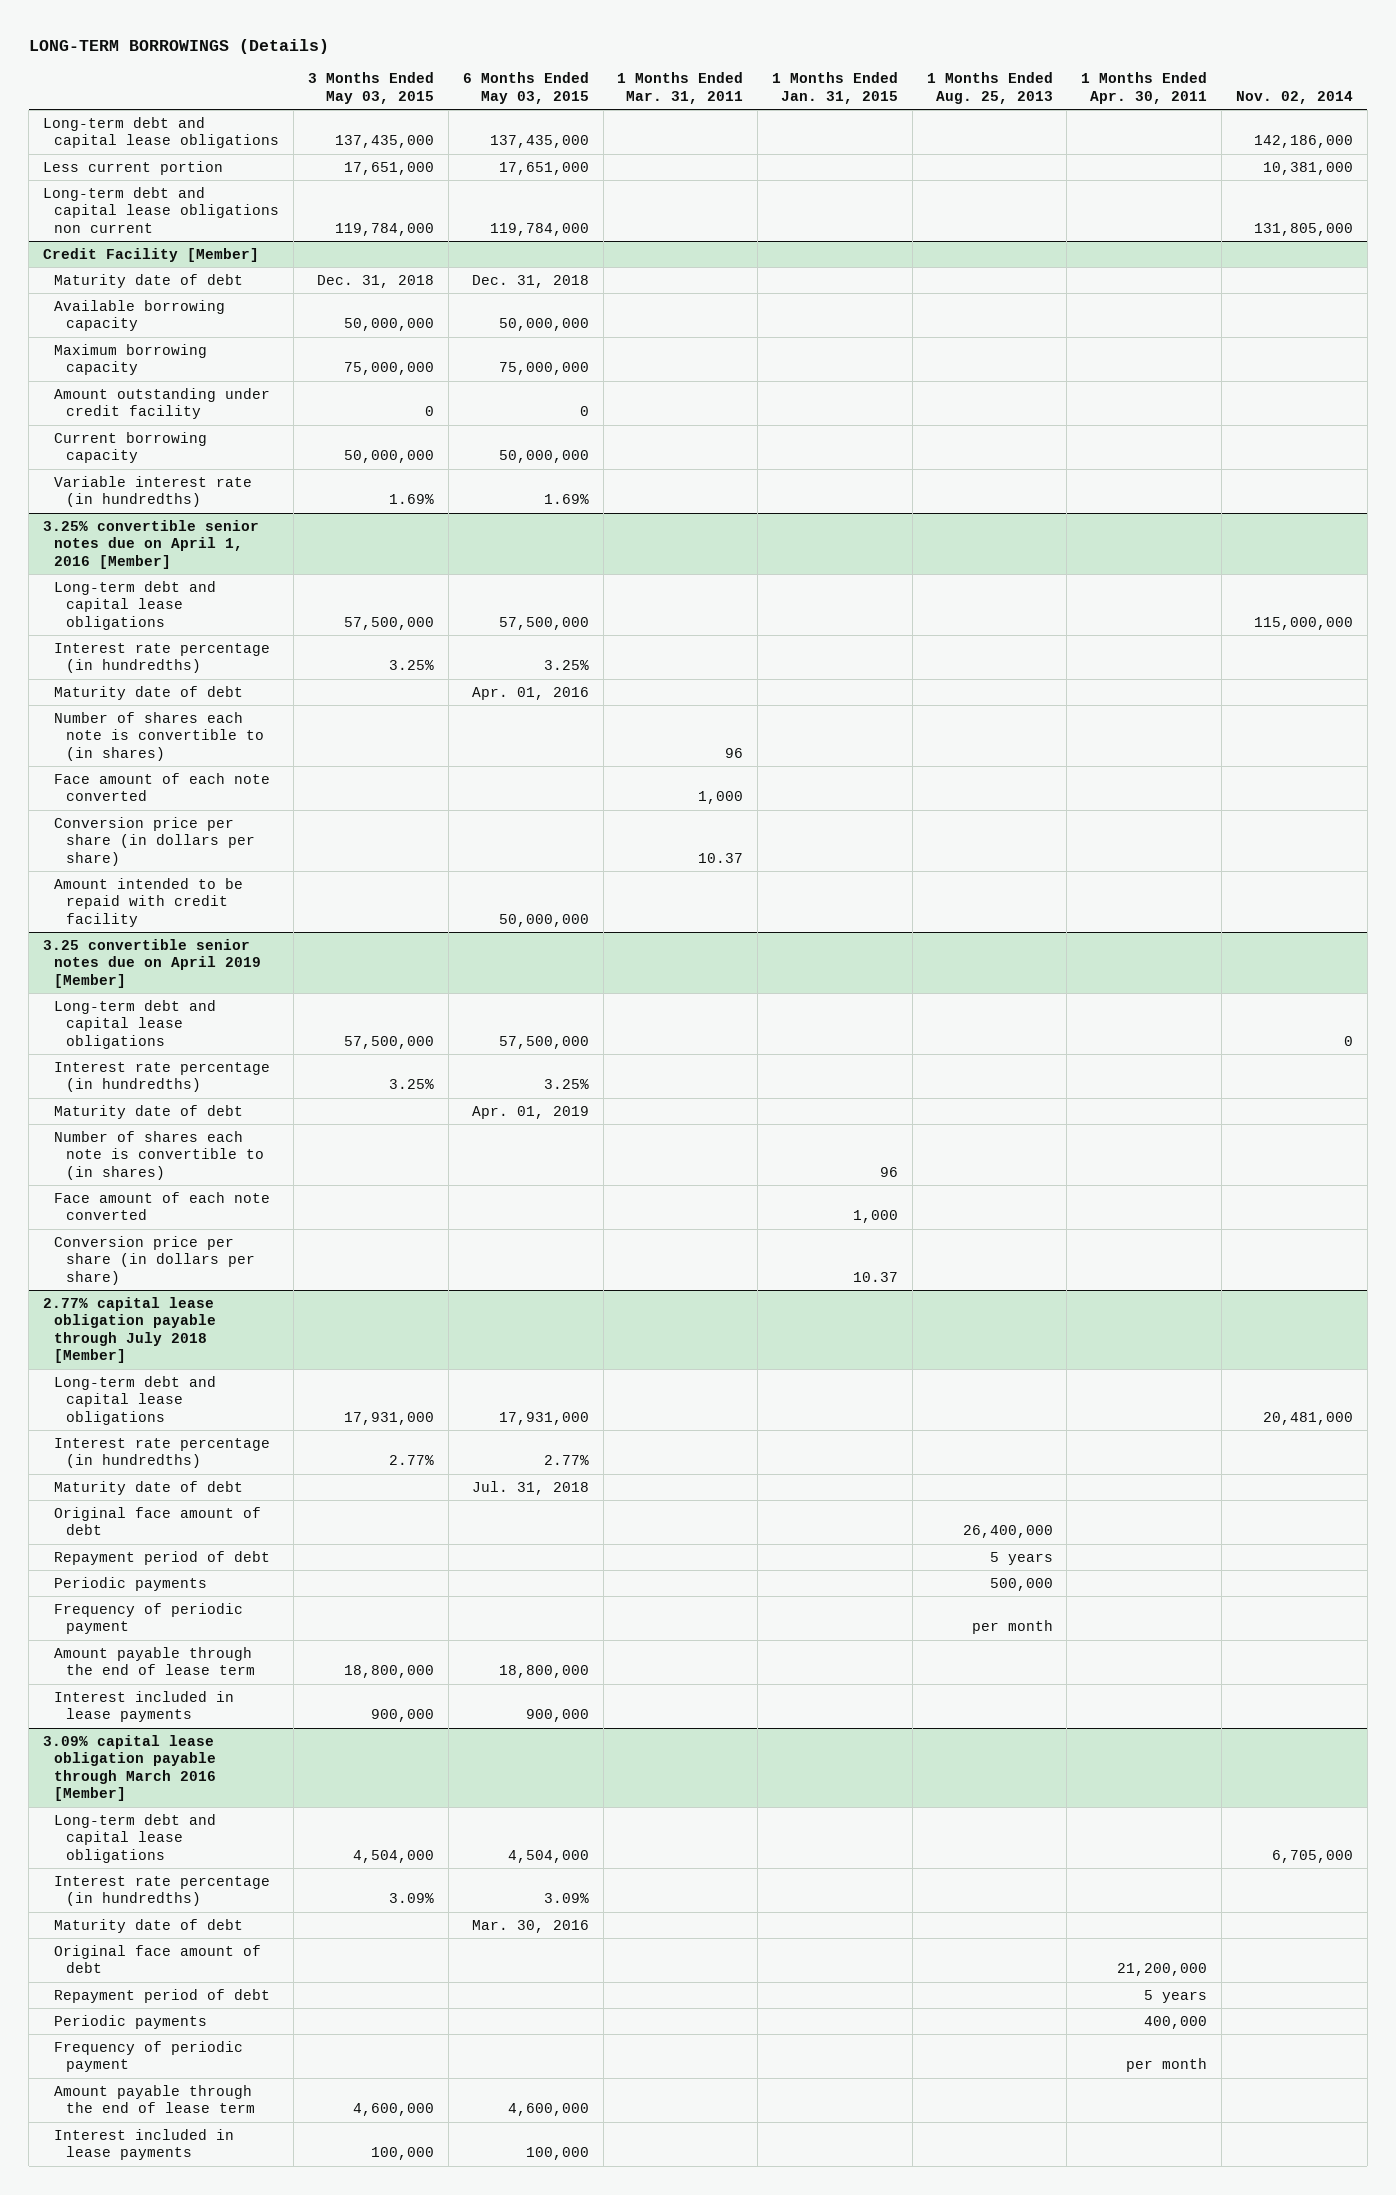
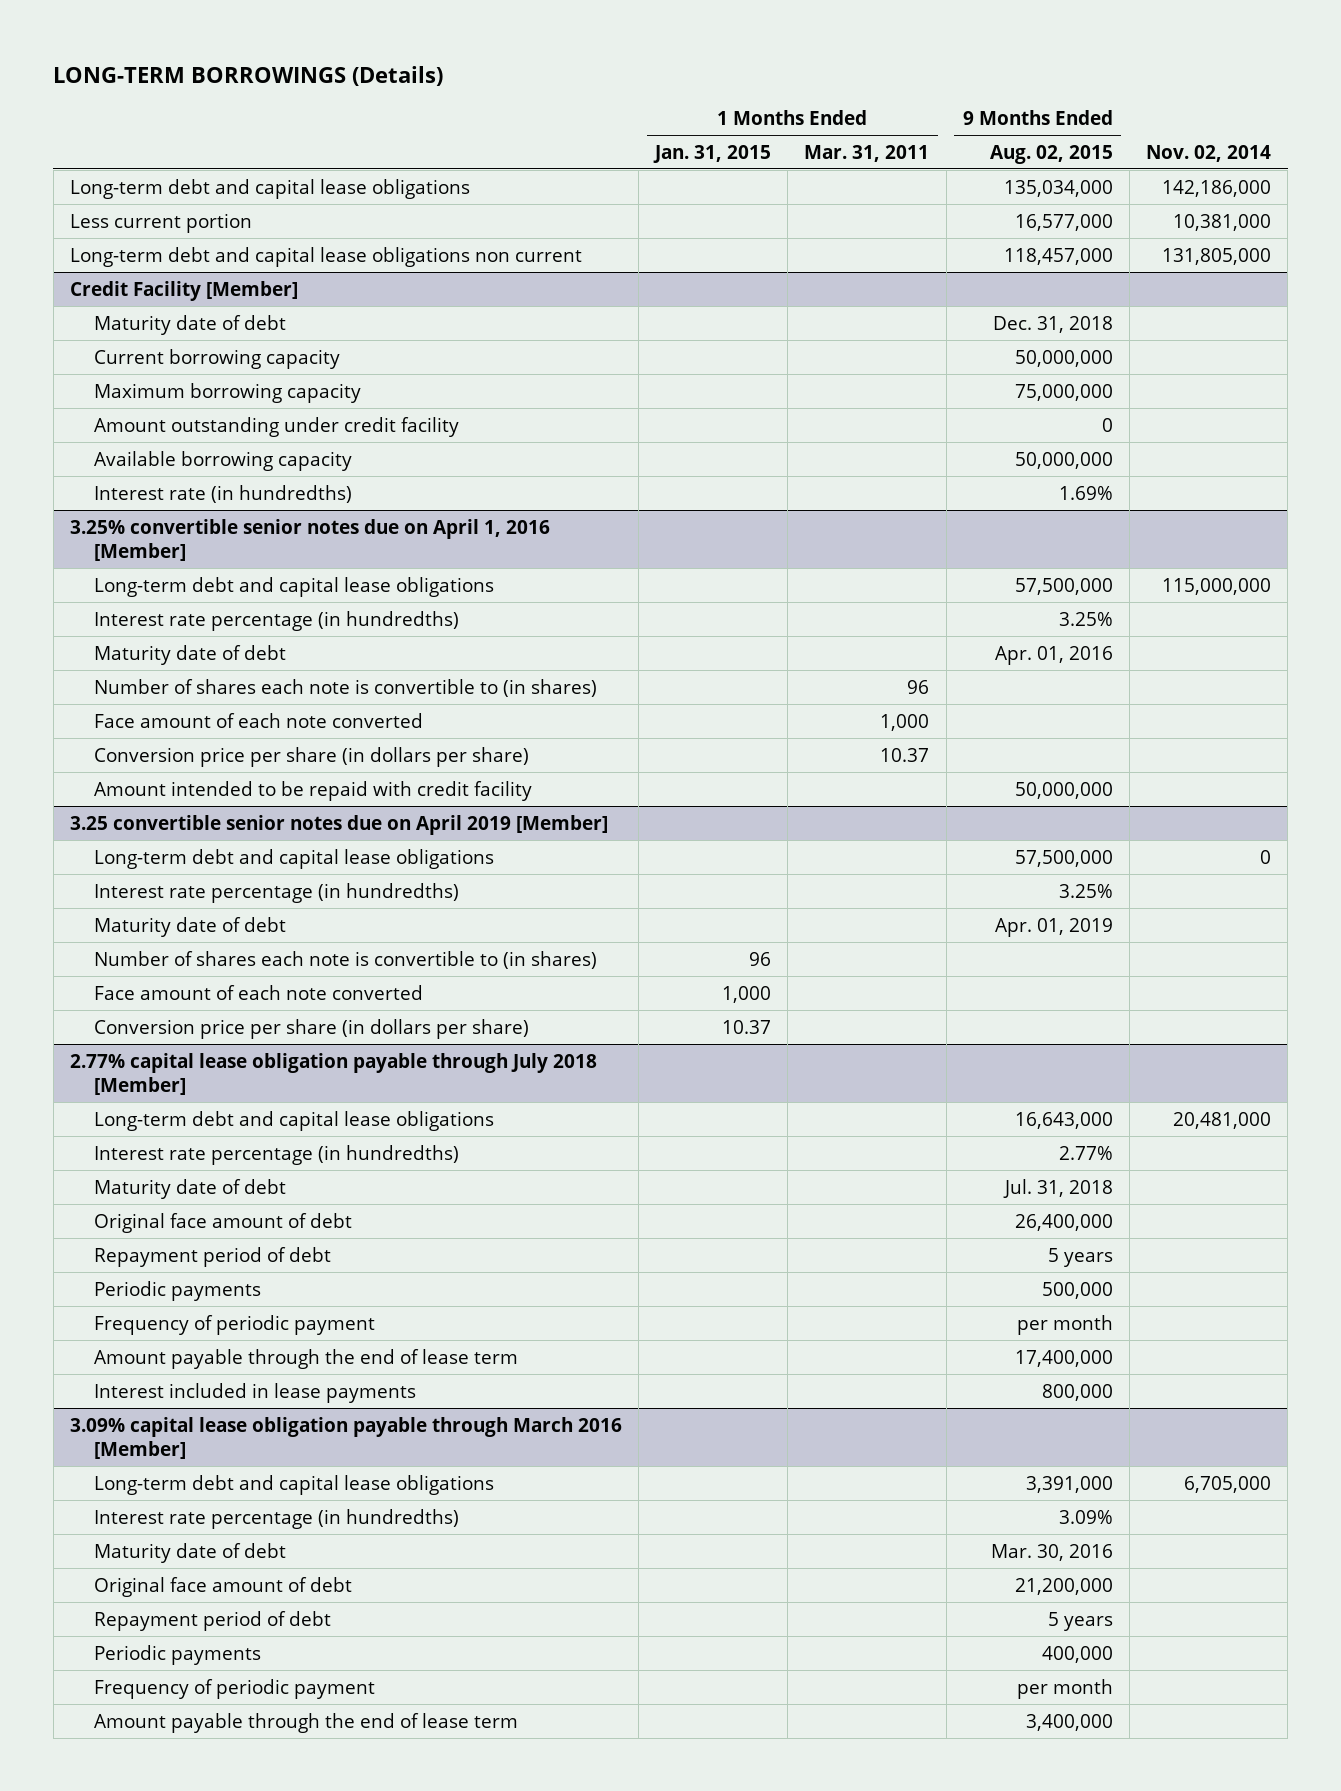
- | 3 Months Ended May 03, 2015 | 6 Months Ended May 03, 2015 | 1 Months Ended Mar. 31, 2011 | 1 Months Ended Jan. 31, 2015 | 1 Months Ended Aug. 25, 2013 | 1 Months Ended Apr. 30, 2011 | Nov. 02, 2014
+ | 1 Months Ended Jan. 31, 2015 | 1 Months Ended Mar. 31, 2011 | 9 Months Ended Aug. 02, 2015 | Nov. 02, 2014
@ Credit Facility [Member]
moved up: Current borrowing capacity | | | 50,000,000 |
- Variable interest rate (in hundredths) | 1.69% | 1.69% | | | | |
moved down: Available borrowing capacity | | | 50,000,000 |
+ Interest rate (in hundredths) | | | 1.69% |
@ 3.09% capital lease obligation payable through March 2016 [Member]
- Interest included in lease payments | 100,000 | 100,000 | | | | |

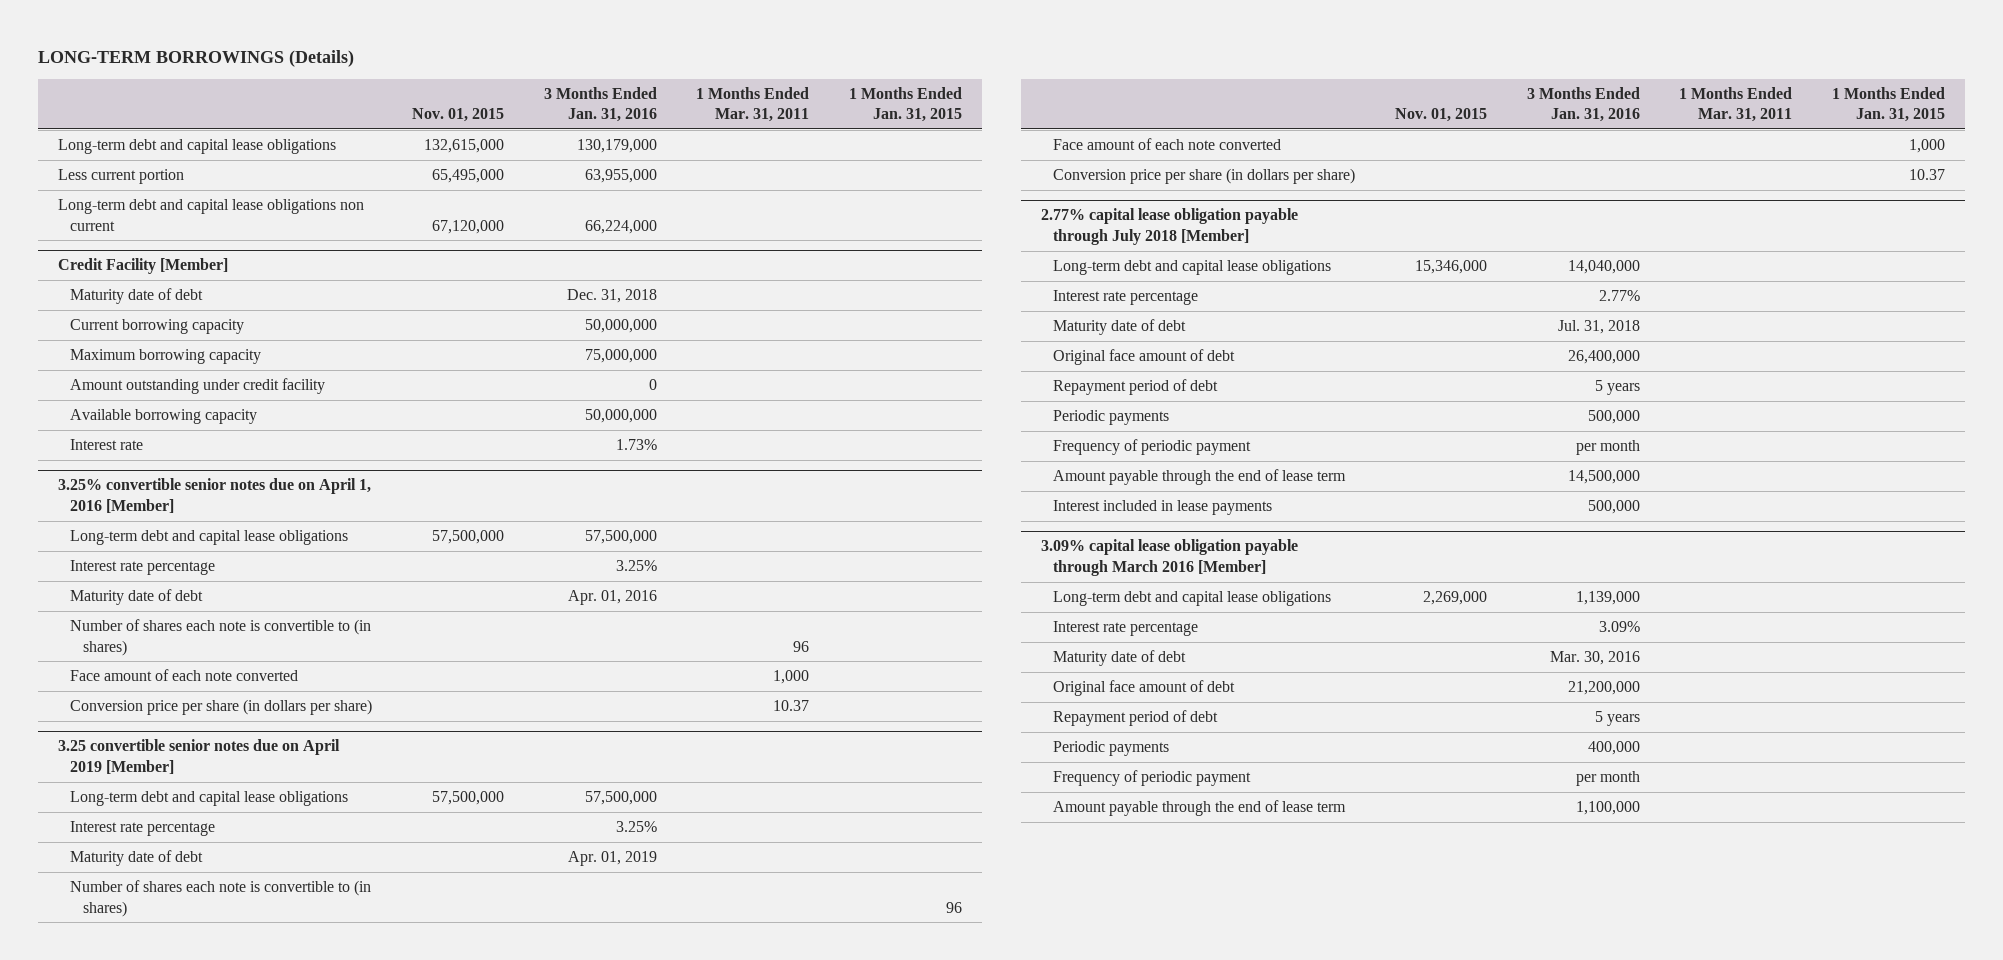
- | 1 Months Ended Jan. 31, 2015 | 1 Months Ended Mar. 31, 2011 | 9 Months Ended Aug. 02, 2015 | Nov. 02, 2014
+ | Nov. 01, 2015 | 3 Months Ended Jan. 31, 2016 | 1 Months Ended Mar. 31, 2011 | 1 Months Ended Jan. 31, 2015
@ Credit Facility [Member]
- Interest rate (in hundredths) | | | 1.69% |
+ Interest rate | | 1.73% | |
@ 3.25% convertible senior notes due on April 1, 2016 [Member]
- Interest rate percentage (in hundredths) | | | 3.25% |
+ Interest rate percentage | | 3.25% | |
- Amount intended to be repaid with credit facility | | | 50,000,000 |
@ 3.25 convertible senior notes due on April 2019 [Member]
- Interest rate percentage (in hundredths) | | | 3.25% |
+ Interest rate percentage | | 3.25% | |
@ 2.77% capital lease obligation payable through July 2018 [Member]
- Interest rate percentage (in hundredths) | | | 2.77% |
+ Interest rate percentage | | 2.77% | |
@ 3.09% capital lease obligation payable through March 2016 [Member]
- Interest rate percentage (in hundredths) | | | 3.09% |
+ Interest rate percentage | | 3.09% | |

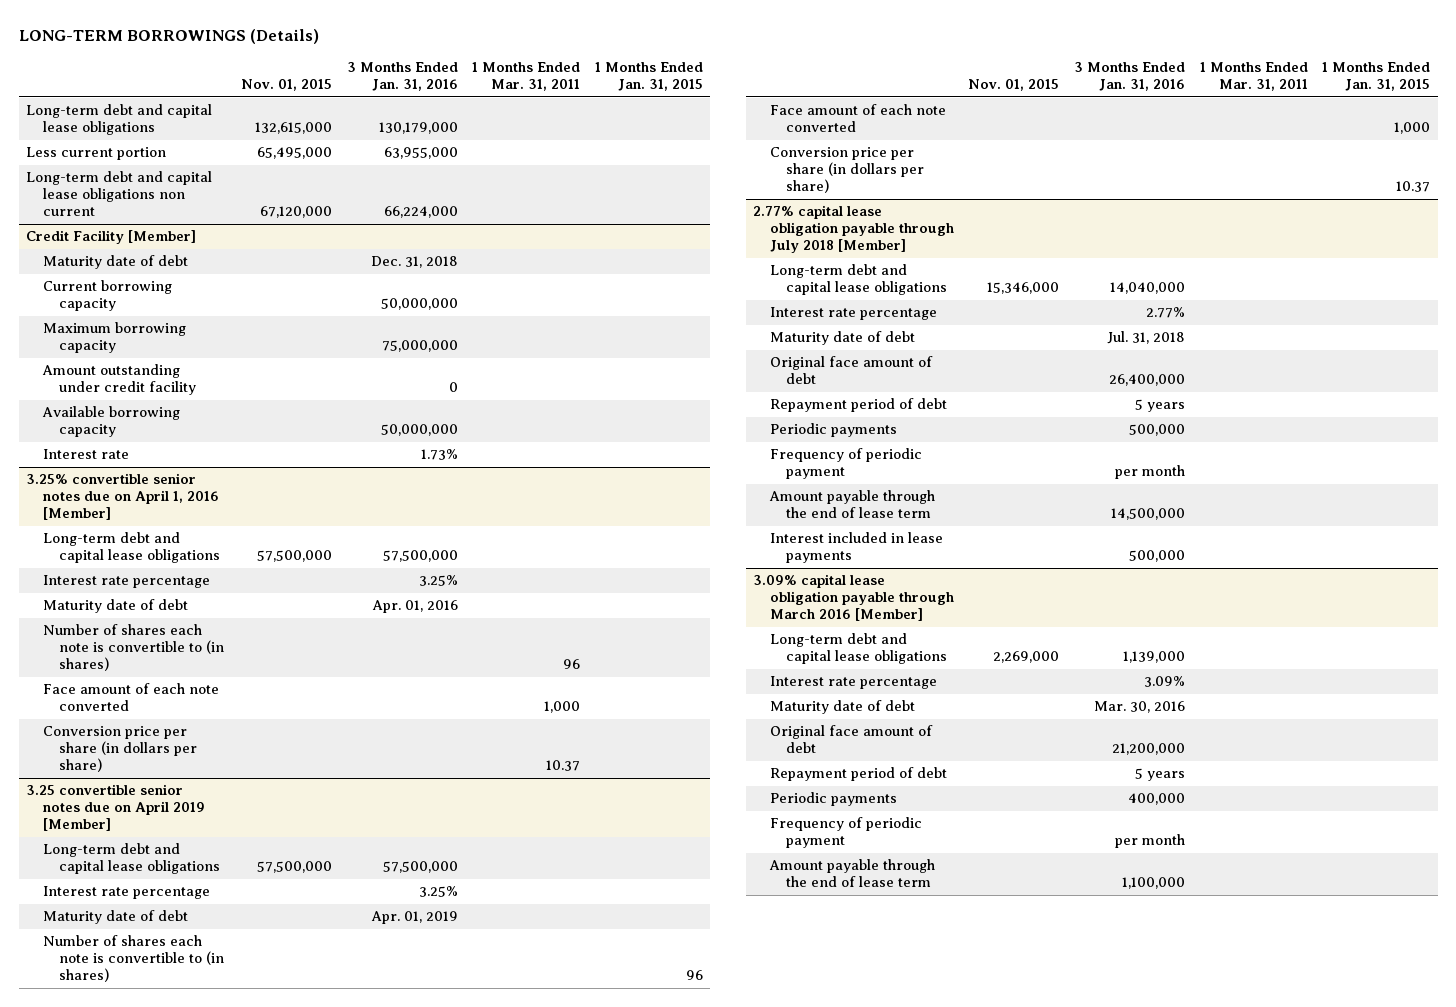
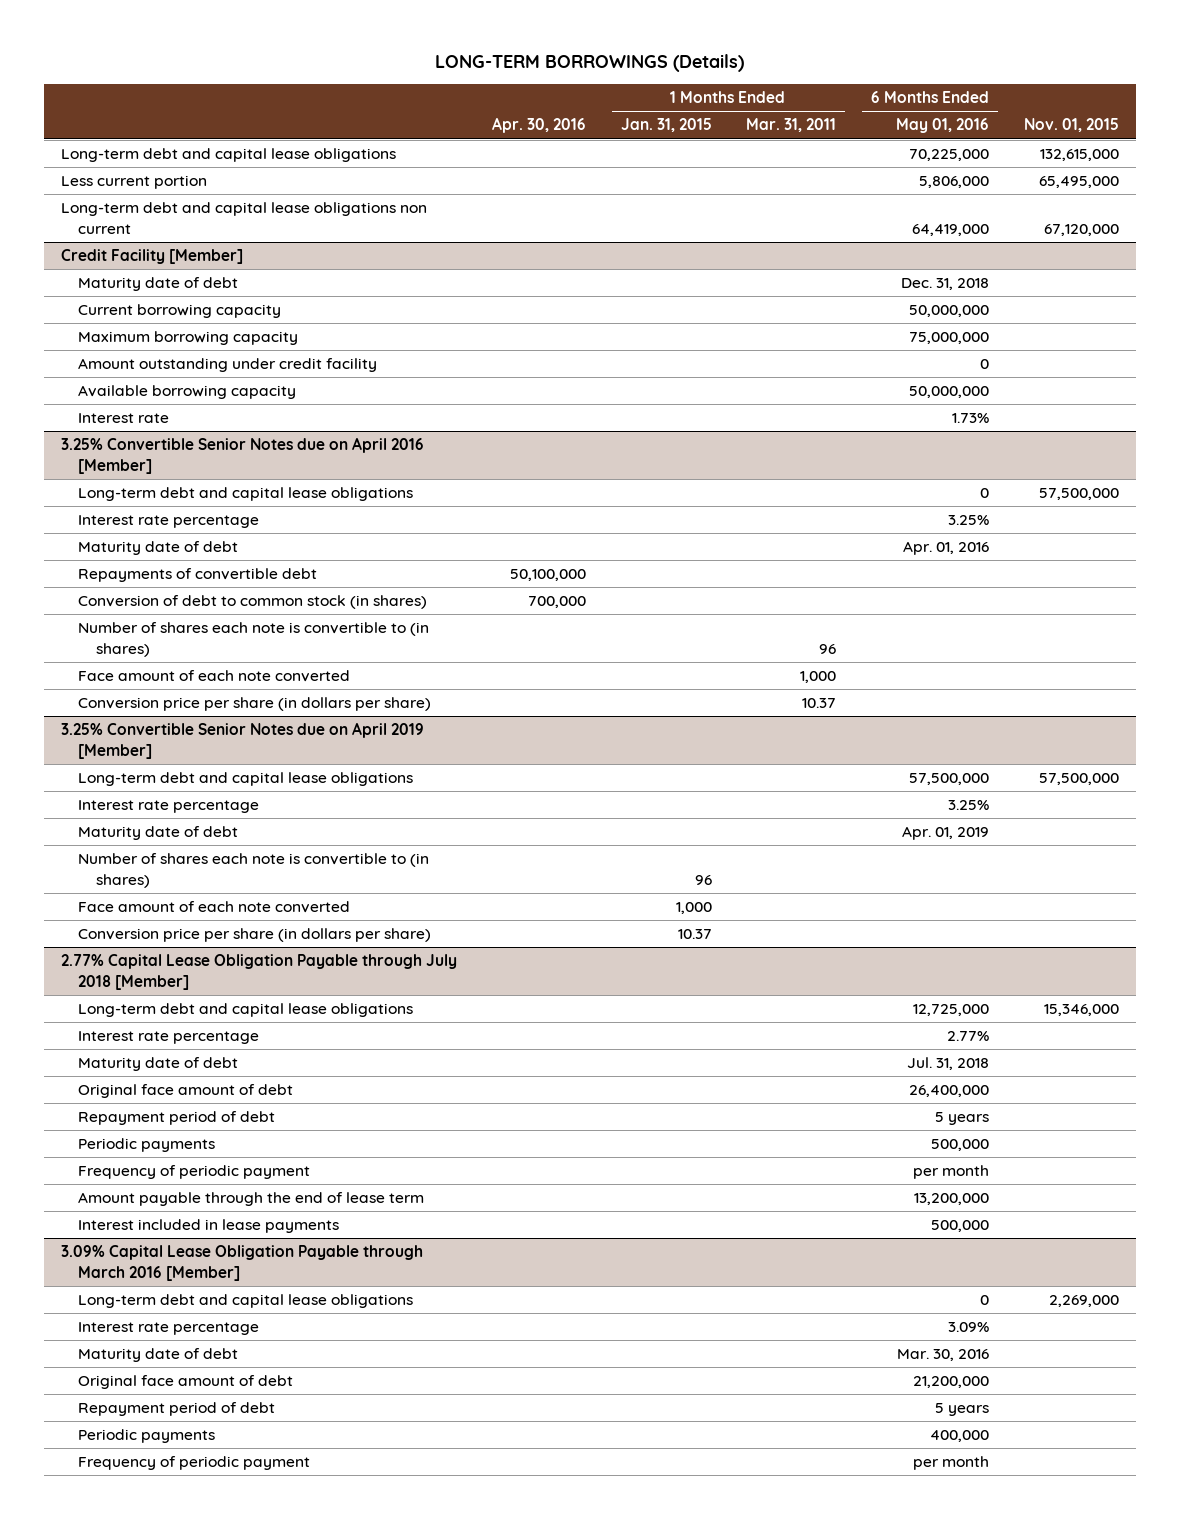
- | Nov. 01, 2015 | 3 Months Ended Jan. 31, 2016 | 1 Months Ended Mar. 31, 2011 | 1 Months Ended Jan. 31, 2015
+ | Apr. 30, 2016 | 1 Months Ended Jan. 31, 2015 | 1 Months Ended Mar. 31, 2011 | 6 Months Ended May 01, 2016 | Nov. 01, 2015
- 3.25% convertible senior notes due on April 1, 2016 [Member]
+ 3.25% Convertible Senior Notes due on April 2016 [Member]
+ Repayments of convertible debt | 50,100,000 | | | |
+ Conversion of debt to common stock (in shares) | 700,000 | | | |
- 3.25 convertible senior notes due on April 2019 [Member]
+ 3.25% Convertible Senior Notes due on April 2019 [Member]
- 2.77% capital lease obligation payable through July 2018 [Member]
+ 2.77% Capital Lease Obligation Payable through July 2018 [Member]
- 3.09% capital lease obligation payable through March 2016 [Member]
+ 3.09% Capital Lease Obligation Payable through March 2016 [Member]
- Amount payable through the end of lease term | | 1,100,000 | |

